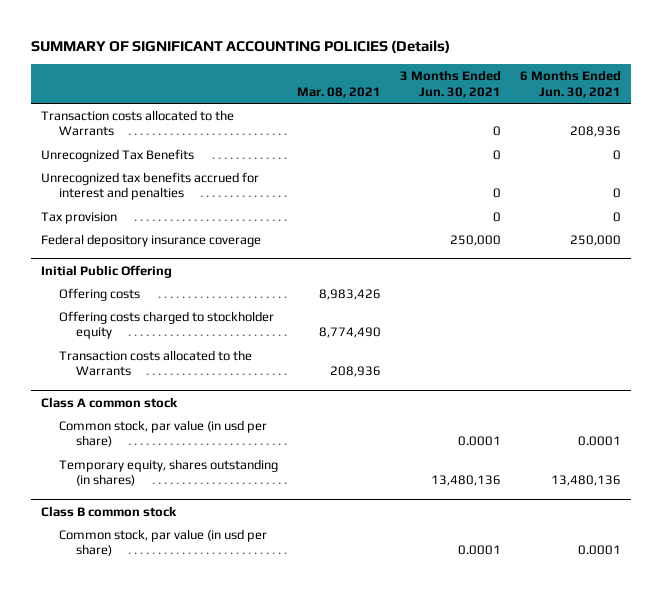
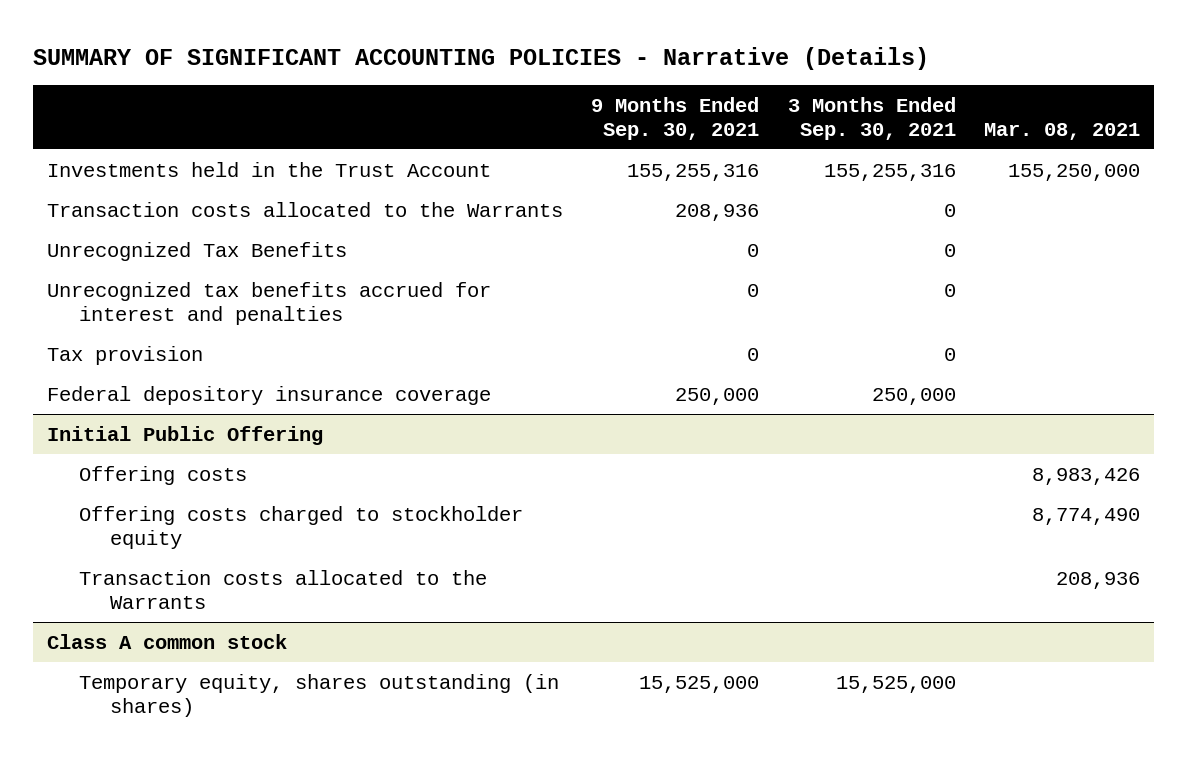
- SUMMARY OF SIGNIFICANT ACCOUNTING POLICIES (Details)
+ SUMMARY OF SIGNIFICANT ACCOUNTING POLICIES - Narrative (Details)
- | Mar. 08, 2021 | 3 Months Ended Jun. 30, 2021 | 6 Months Ended Jun. 30, 2021
+ | 9 Months Ended Sep. 30, 2021 | 3 Months Ended Sep. 30, 2021 | Mar. 08, 2021
+ Investments held in the Trust Account | 155,255,316 | 155,255,316 | 155,250,000
@ Class A common stock
- Common stock, par value (in usd per share) | | 0.0001 | 0.0001
- Class B common stock
- Common stock, par value (in usd per share) | | 0.0001 | 0.0001

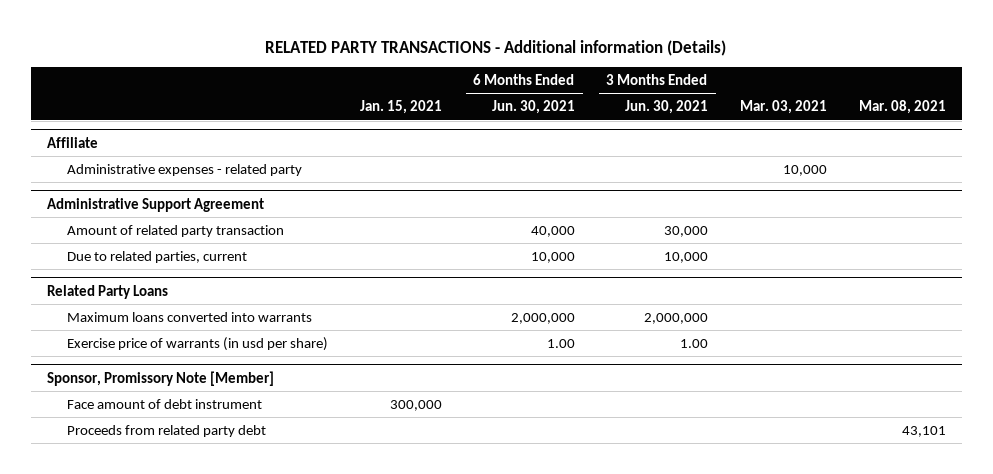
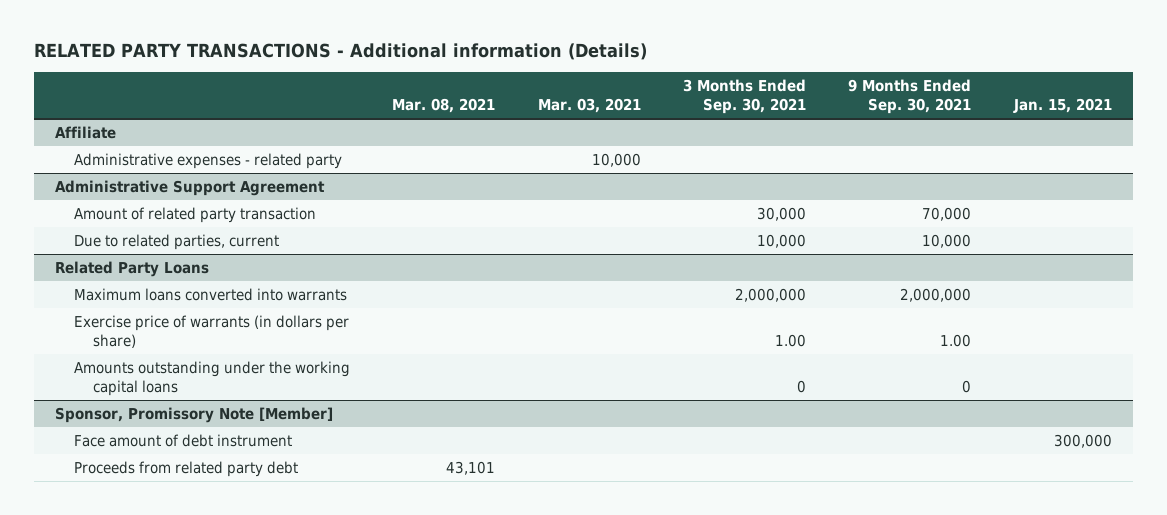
- | Jan. 15, 2021 | 6 Months Ended Jun. 30, 2021 | 3 Months Ended Jun. 30, 2021 | Mar. 03, 2021 | Mar. 08, 2021
+ | Mar. 08, 2021 | Mar. 03, 2021 | 3 Months Ended Sep. 30, 2021 | 9 Months Ended Sep. 30, 2021 | Jan. 15, 2021
@ Related Party Loans
- Exercise price of warrants (in usd per share) | | 1.00 | 1.00 | |
+ Exercise price of warrants (in dollars per share) | | | 1.00 | 1.00 |
+ Amounts outstanding under the working capital loans | | | 0 | 0 |

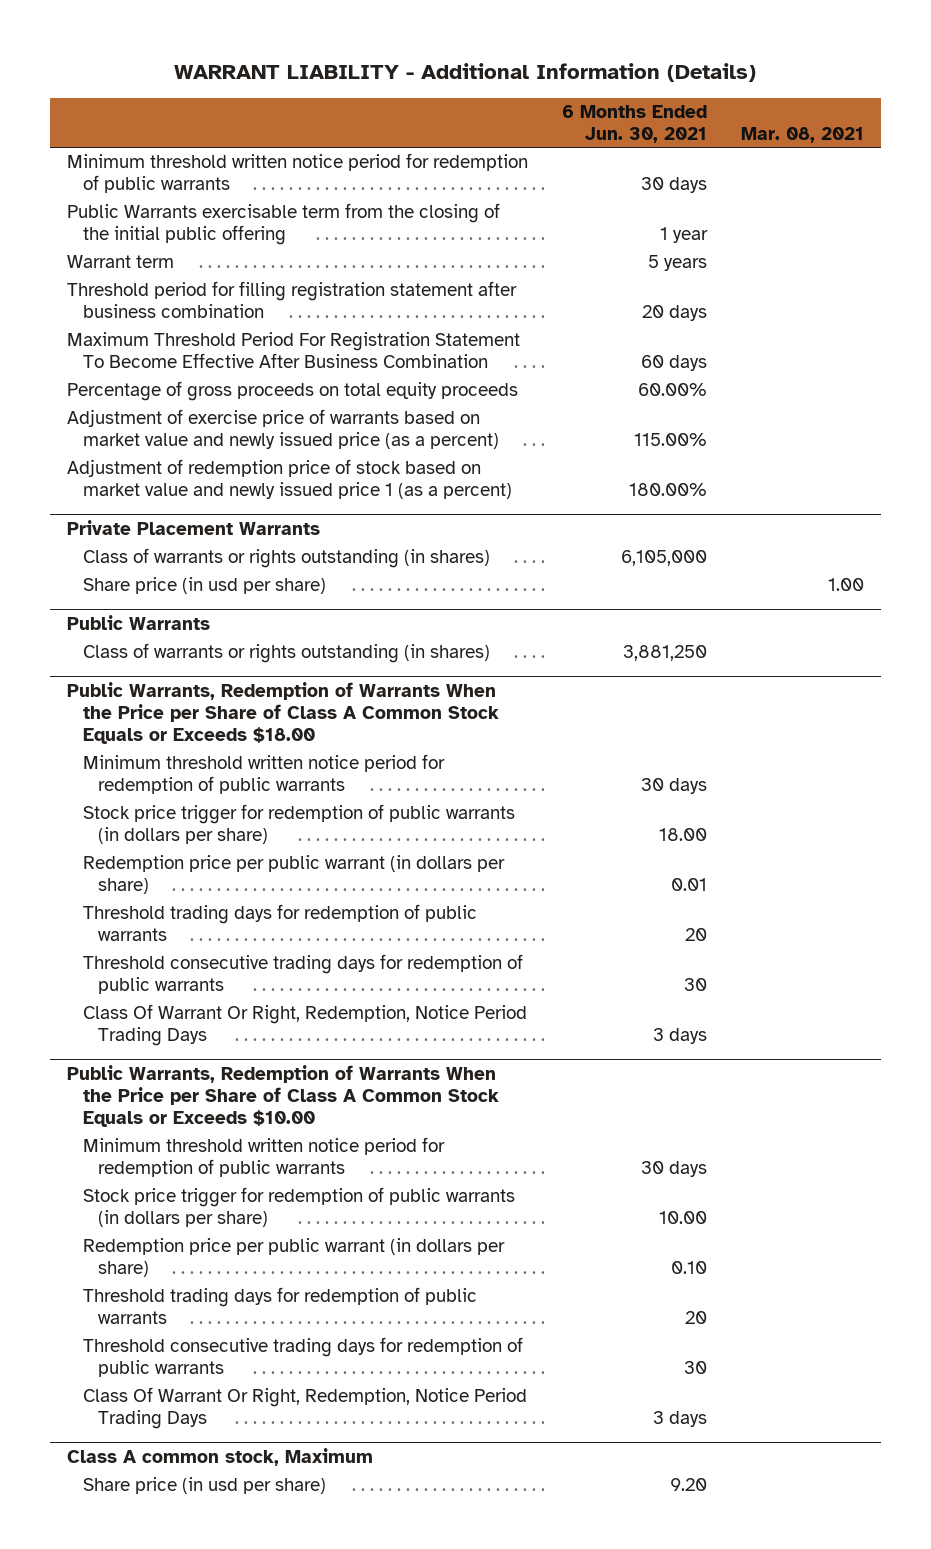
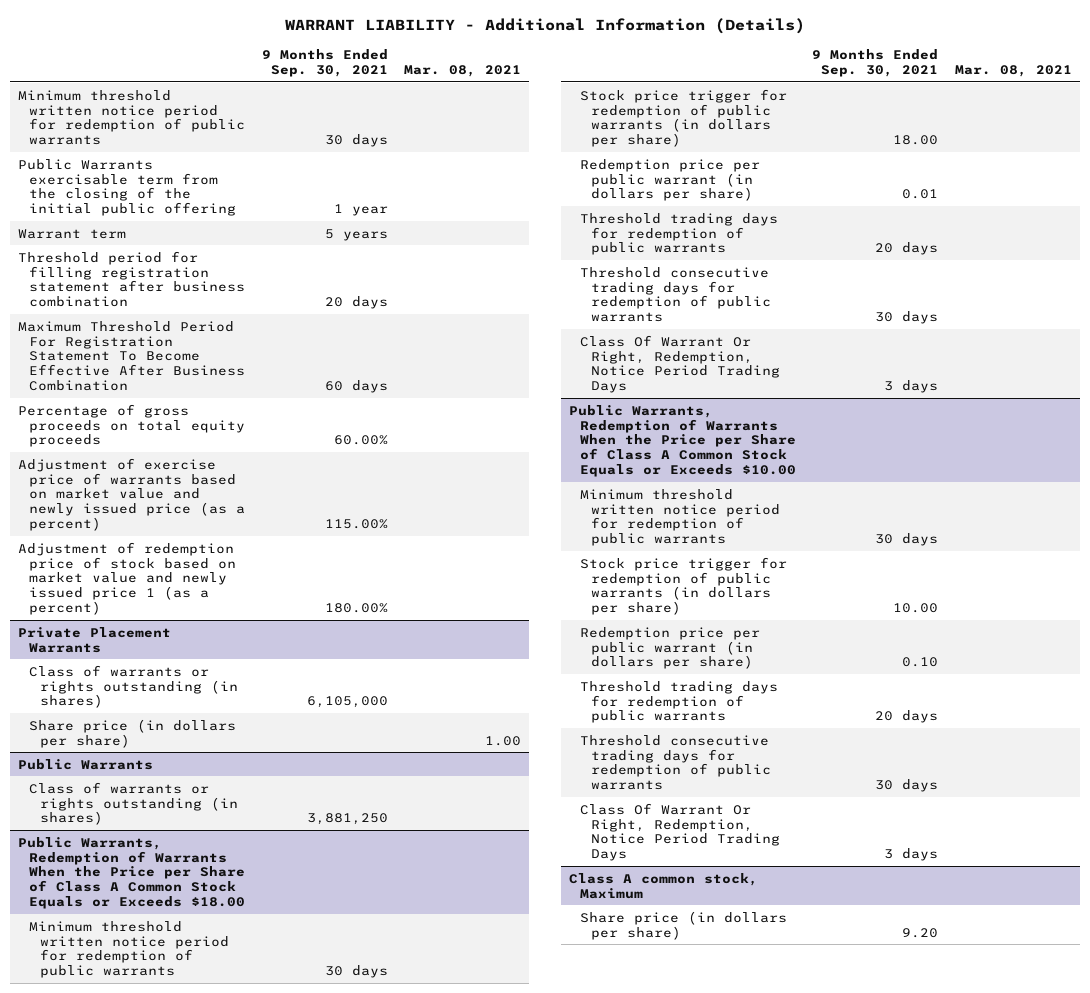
- | 6 Months Ended Jun. 30, 2021 | Mar. 08, 2021
+ | 9 Months Ended Sep. 30, 2021 | Mar. 08, 2021
@ Private Placement Warrants
- Share price (in usd per share) | | 1.00
+ Share price (in dollars per share) | | 1.00
@ Class A common stock, Maximum
- Share price (in usd per share) | 9.20 |
+ Share price (in dollars per share) | 9.20 |

